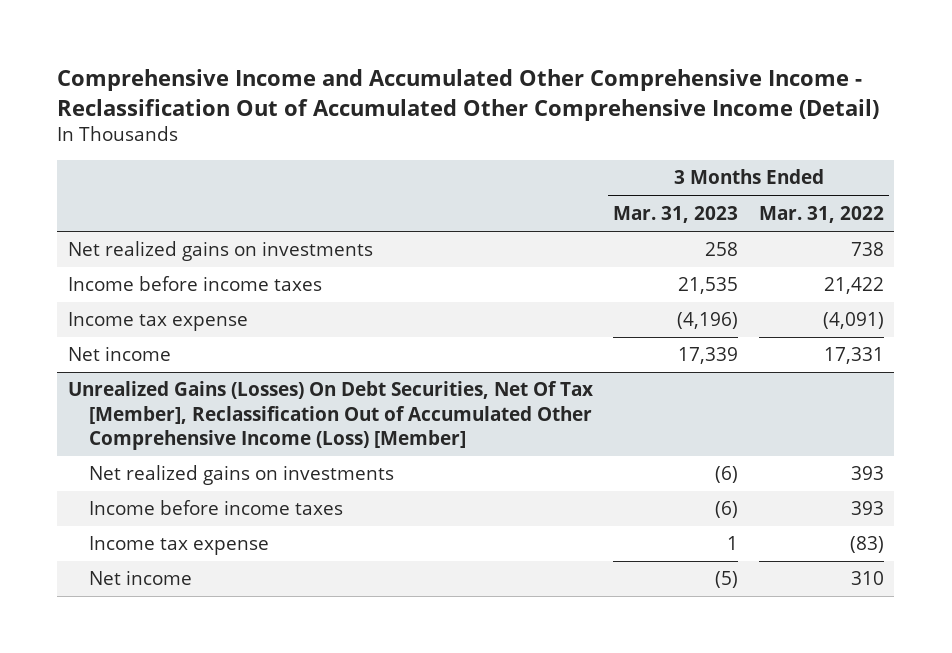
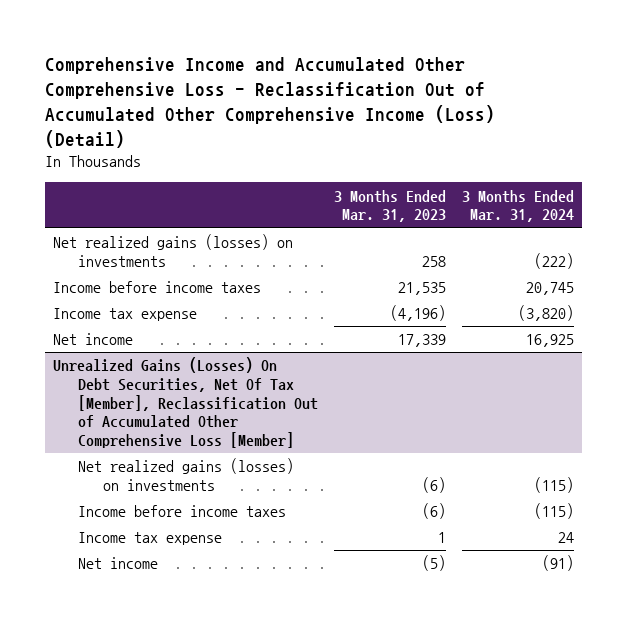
- Comprehensive Income and Accumulated Other Comprehensive Income - Reclassification Out of Accumulated Other Comprehensive Income (Detail)
+ Comprehensive Income and Accumulated Other Comprehensive Loss - Reclassification Out of Accumulated Other Comprehensive Income (Loss) (Detail)
- | 3 Months Ended Mar. 31, 2023 | 3 Months Ended Mar. 31, 2022
+ | 3 Months Ended Mar. 31, 2023 | 3 Months Ended Mar. 31, 2024
- Net realized gains on investments | 258 | 738
+ Net realized gains (losses) on investments | 258 | (222)
- Unrealized Gains (Losses) On Debt Securities, Net Of Tax [Member], Reclassification Out of Accumulated Other Comprehensive Income (Loss) [Member]
- Net realized gains on investments | (6) | 393
+ Unrealized Gains (Losses) On Debt Securities, Net Of Tax [Member], Reclassification Out of Accumulated Other Comprehensive Loss [Member]
+ Net realized gains (losses) on investments | (6) | (115)

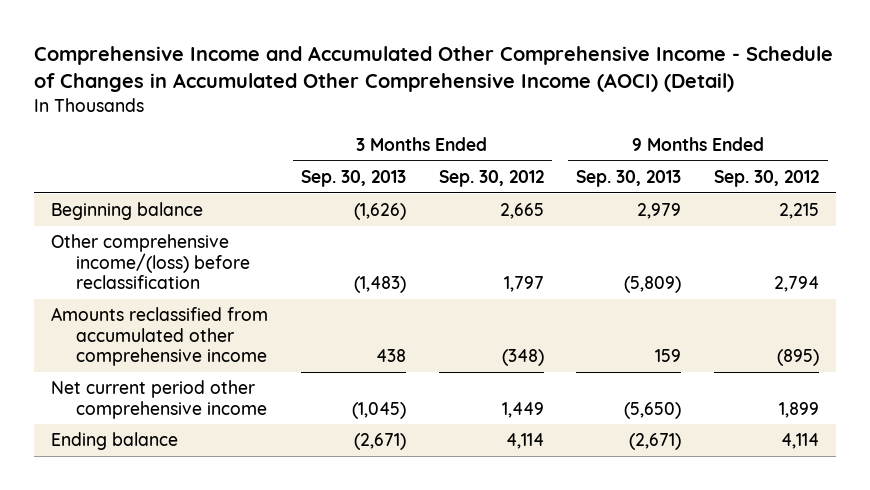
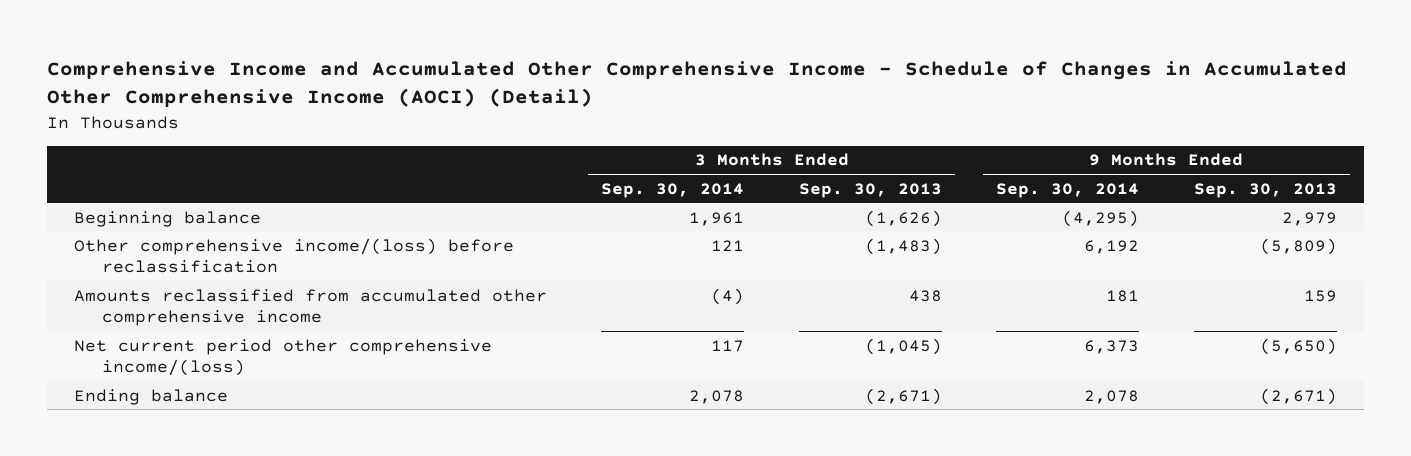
- | 3 Months Ended Sep. 30, 2013 | 3 Months Ended Sep. 30, 2012 | 9 Months Ended Sep. 30, 2013 | 9 Months Ended Sep. 30, 2012
+ | 3 Months Ended Sep. 30, 2014 | 3 Months Ended Sep. 30, 2013 | 9 Months Ended Sep. 30, 2014 | 9 Months Ended Sep. 30, 2013
- Net current period other comprehensive income | (1,045) | 1,449 | (5,650) | 1,899
+ Net current period other comprehensive income/(loss) | 117 | (1,045) | 6,373 | (5,650)

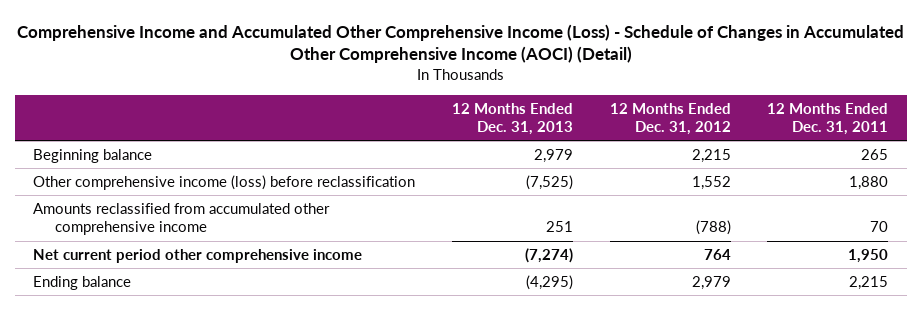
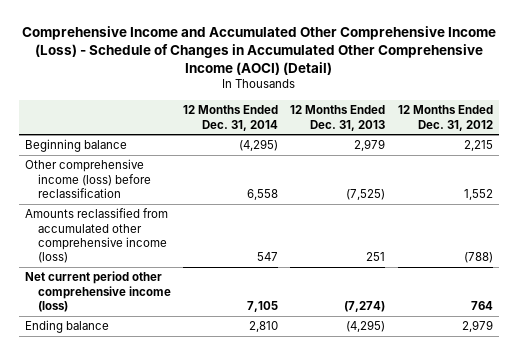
- | 12 Months Ended Dec. 31, 2013 | 12 Months Ended Dec. 31, 2012 | 12 Months Ended Dec. 31, 2011
+ | 12 Months Ended Dec. 31, 2014 | 12 Months Ended Dec. 31, 2013 | 12 Months Ended Dec. 31, 2012
- Amounts reclassified from accumulated other comprehensive income | 251 | (788) | 70
- Net current period other comprehensive income | (7,274) | 764 | 1,950
+ Amounts reclassified from accumulated other comprehensive income (loss) | 547 | 251 | (788)
+ Net current period other comprehensive income (loss) | 7,105 | (7,274) | 764

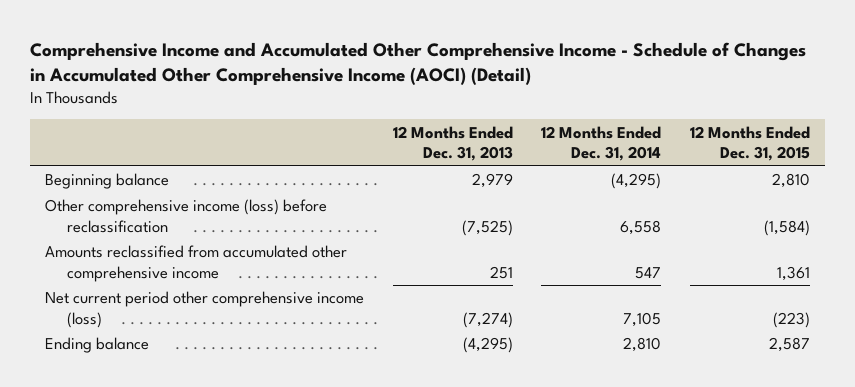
- Comprehensive Income and Accumulated Other Comprehensive Income (Loss) - Schedule of Changes in Accumulated Other Comprehensive Income (AOCI) (Detail)
+ Comprehensive Income and Accumulated Other Comprehensive Income - Schedule of Changes in Accumulated Other Comprehensive Income (AOCI) (Detail)
- | 12 Months Ended Dec. 31, 2014 | 12 Months Ended Dec. 31, 2013 | 12 Months Ended Dec. 31, 2012
+ | 12 Months Ended Dec. 31, 2013 | 12 Months Ended Dec. 31, 2014 | 12 Months Ended Dec. 31, 2015
- Amounts reclassified from accumulated other comprehensive income (loss) | 547 | 251 | (788)
+ Amounts reclassified from accumulated other comprehensive income | 251 | 547 | 1,361

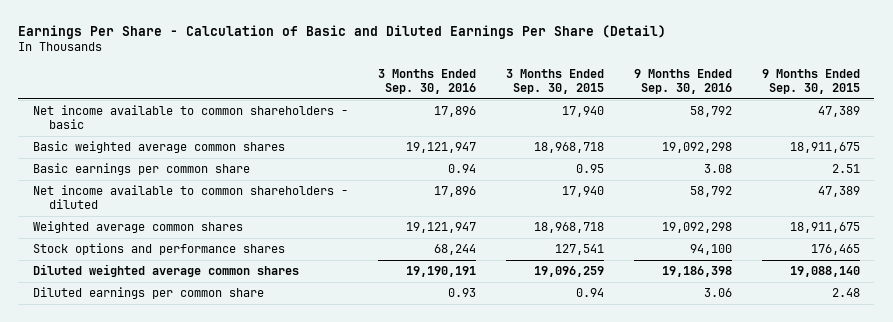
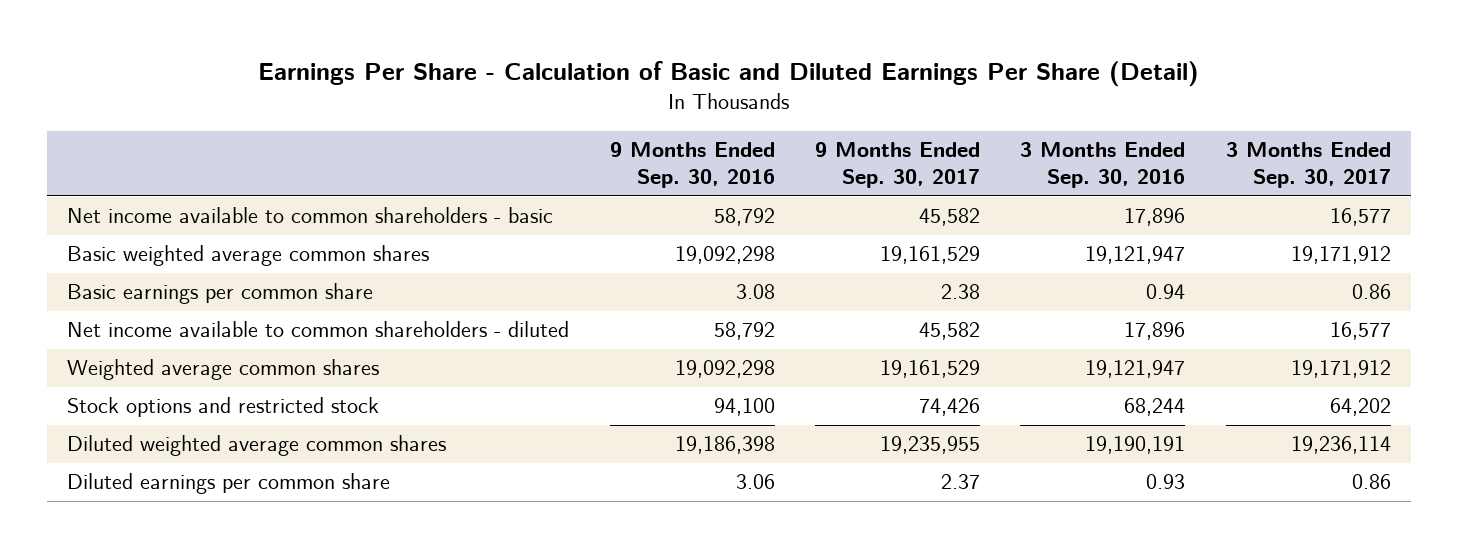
- | 3 Months Ended Sep. 30, 2016 | 3 Months Ended Sep. 30, 2015 | 9 Months Ended Sep. 30, 2016 | 9 Months Ended Sep. 30, 2015
+ | 9 Months Ended Sep. 30, 2016 | 9 Months Ended Sep. 30, 2017 | 3 Months Ended Sep. 30, 2016 | 3 Months Ended Sep. 30, 2017
- Stock options and performance shares | 68,244 | 127,541 | 94,100 | 176,465
+ Stock options and restricted stock | 94,100 | 74,426 | 68,244 | 64,202

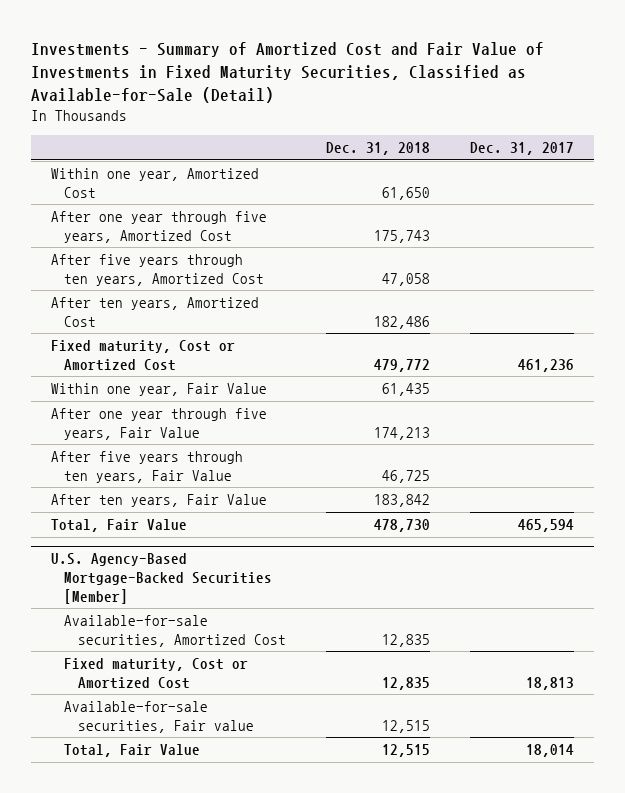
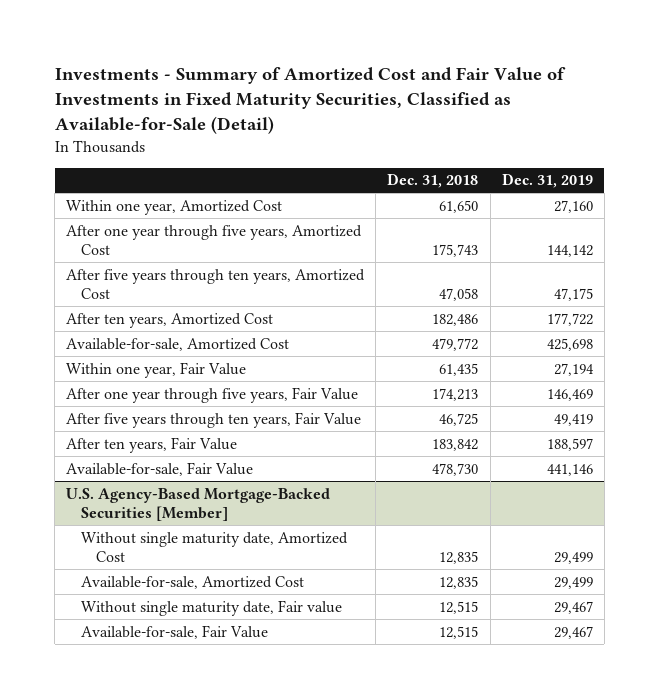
- | Dec. 31, 2018 | Dec. 31, 2017
+ | Dec. 31, 2018 | Dec. 31, 2019
- Fixed maturity, Cost or Amortized Cost | 479,772 | 461,236
+ Available-for-sale, Amortized Cost | 479,772 | 425,698
- Total, Fair Value | 478,730 | 465,594
+ Available-for-sale, Fair Value | 478,730 | 441,146
@ U.S. Agency-Based Mortgage-Backed Securities [Member]
- Available-for-sale securities, Amortized Cost | 12,835 |
- Fixed maturity, Cost or Amortized Cost | 12,835 | 18,813
- Available-for-sale securities, Fair value | 12,515 |
- Total, Fair Value | 12,515 | 18,014
+ Without single maturity date, Amortized Cost | 12,835 | 29,499
+ Available-for-sale, Amortized Cost | 12,835 | 29,499
+ Without single maturity date, Fair value | 12,515 | 29,467
+ Available-for-sale, Fair Value | 12,515 | 29,467

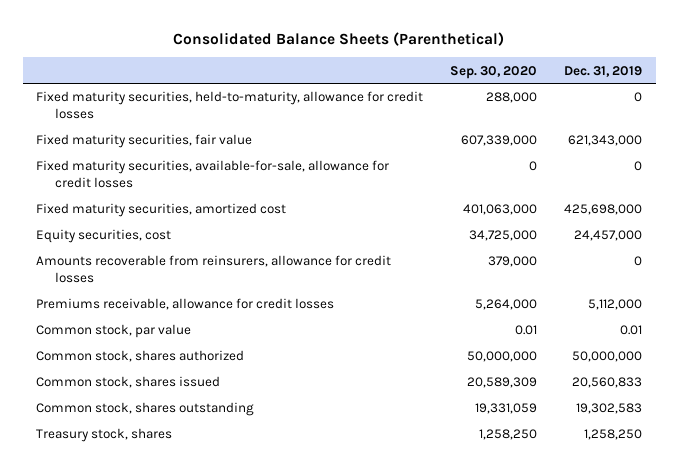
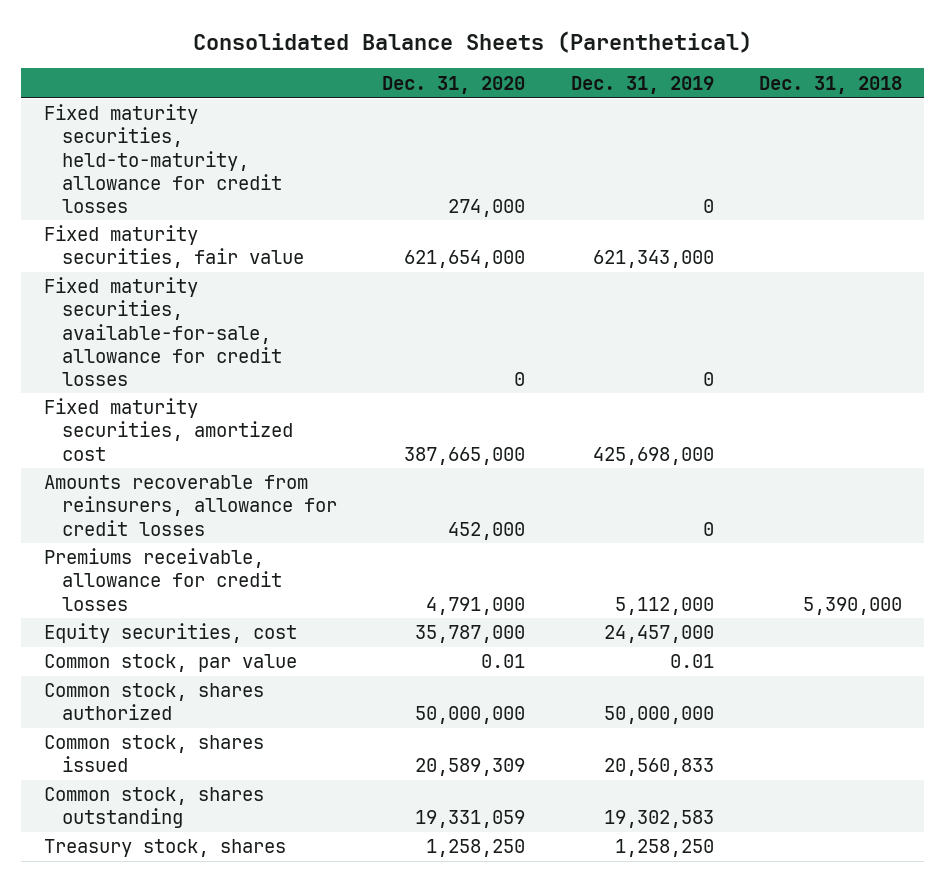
- | Sep. 30, 2020 | Dec. 31, 2019
+ | Dec. 31, 2020 | Dec. 31, 2019 | Dec. 31, 2018
moved down: Equity securities, cost | 35,787,000 | 24,457,000 |

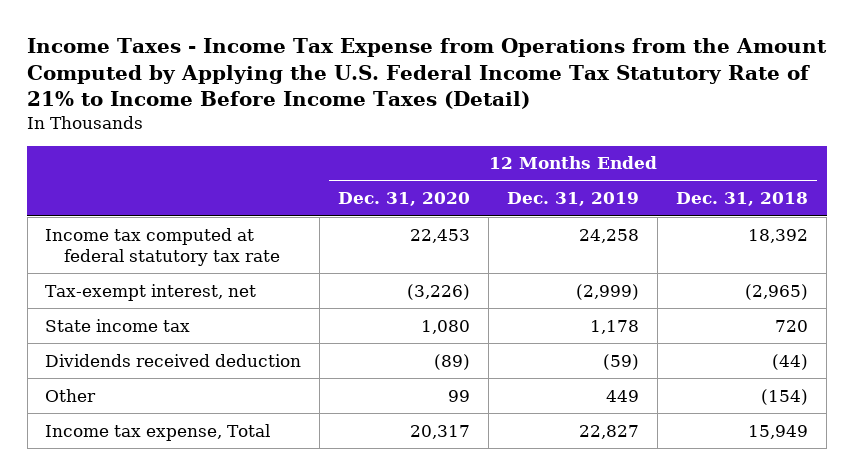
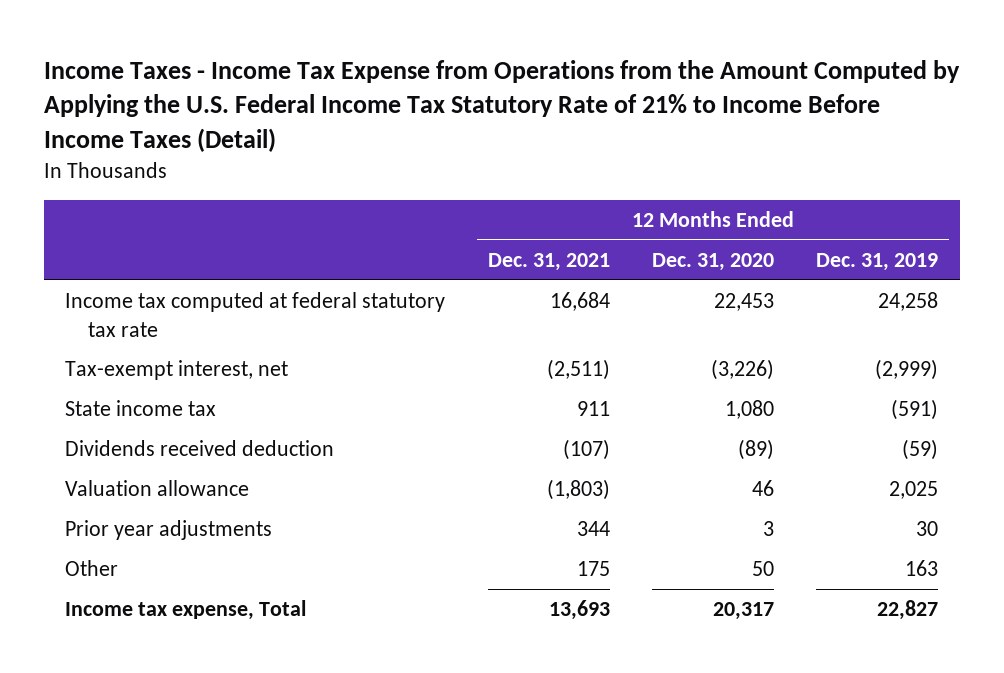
- | 12 Months Ended Dec. 31, 2020 | 12 Months Ended Dec. 31, 2019 | 12 Months Ended Dec. 31, 2018
+ | 12 Months Ended Dec. 31, 2021 | 12 Months Ended Dec. 31, 2020 | 12 Months Ended Dec. 31, 2019
- State income tax | 1,080 | 1,178 | 720
+ State income tax | 911 | 1,080 | (591)
- Other | 99 | 449 | (154)
+ Valuation allowance | (1,803) | 46 | 2,025
+ Prior year adjustments | 344 | 3 | 30
+ Other | 175 | 50 | 163

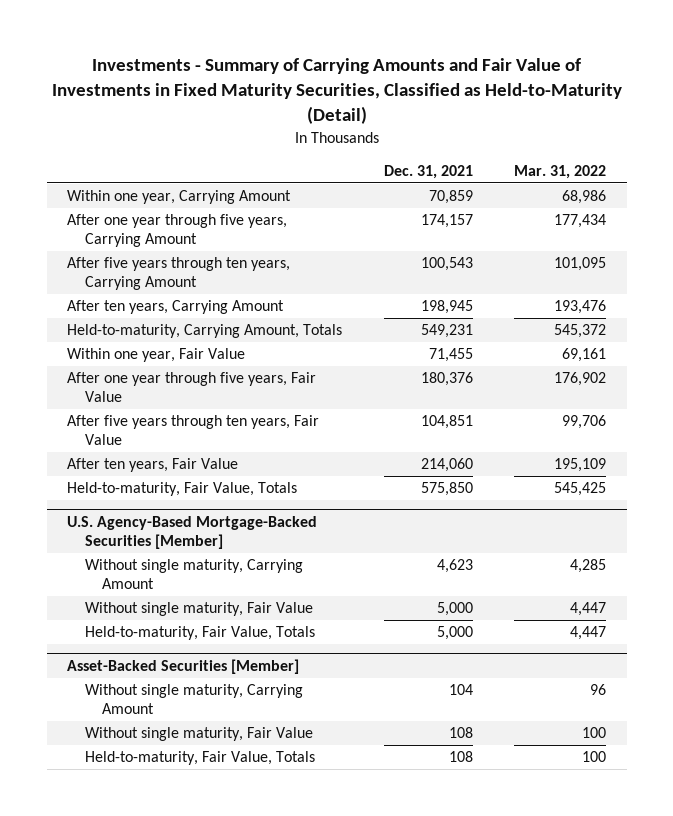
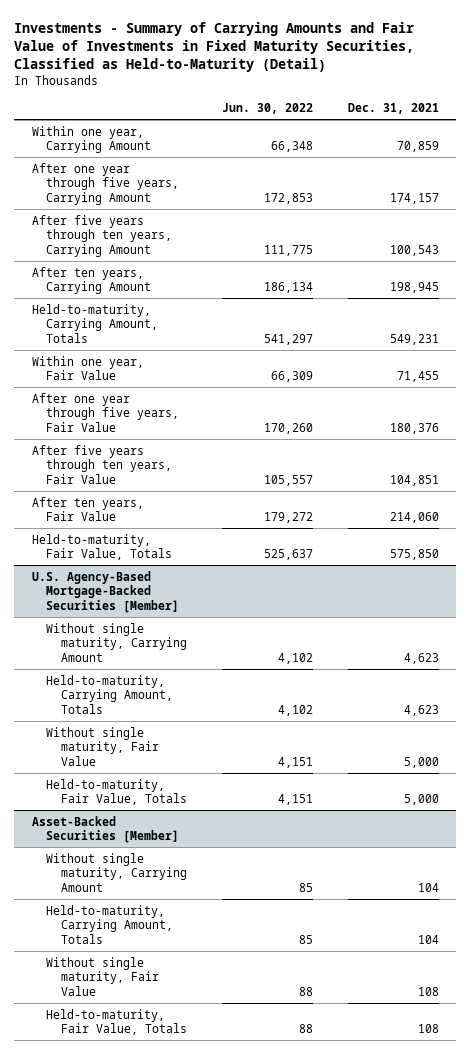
- | Dec. 31, 2021 | Mar. 31, 2022
+ | Jun. 30, 2022 | Dec. 31, 2021
@ U.S. Agency-Based Mortgage-Backed Securities [Member]
+ Held-to-maturity, Carrying Amount, Totals | 4,102 | 4,623
@ Asset-Backed Securities [Member]
+ Held-to-maturity, Carrying Amount, Totals | 85 | 104

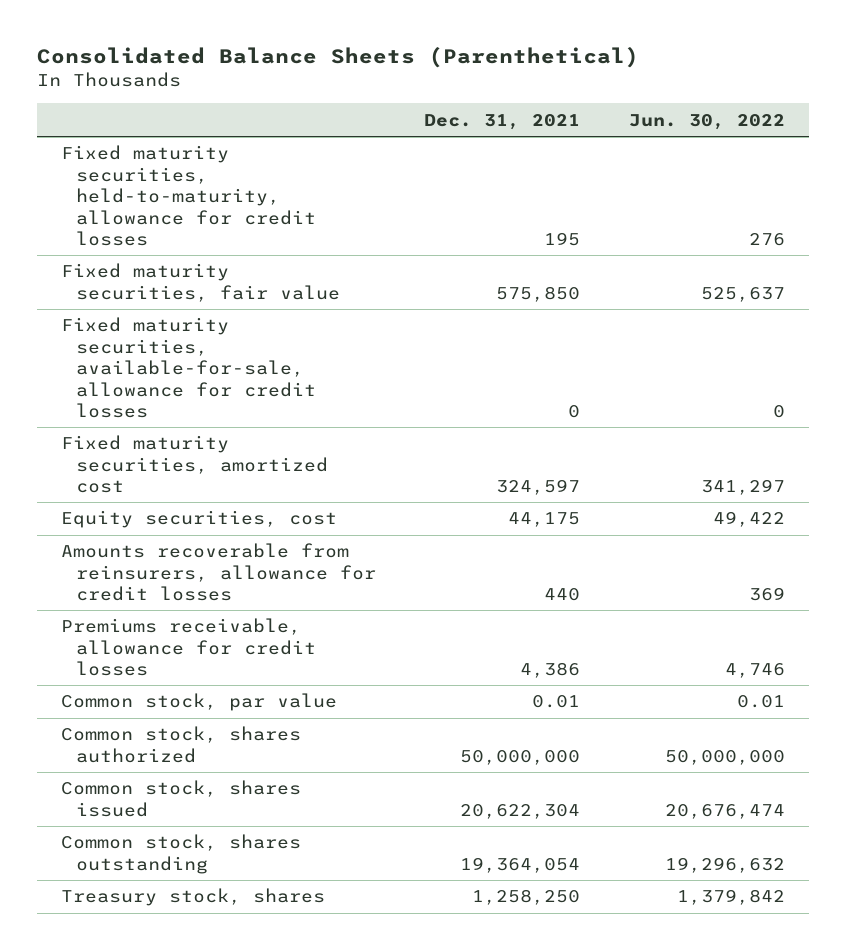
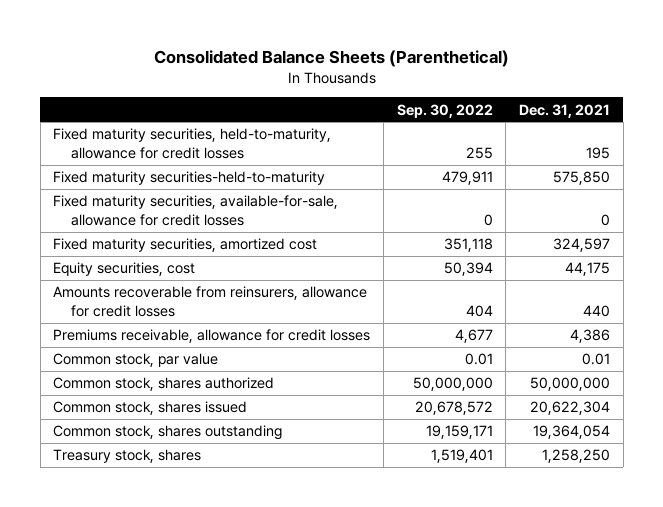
- | Dec. 31, 2021 | Jun. 30, 2022
+ | Sep. 30, 2022 | Dec. 31, 2021
- Fixed maturity securities, fair value | 575,850 | 525,637
+ Fixed maturity securities-held-to-maturity | 479,911 | 575,850

